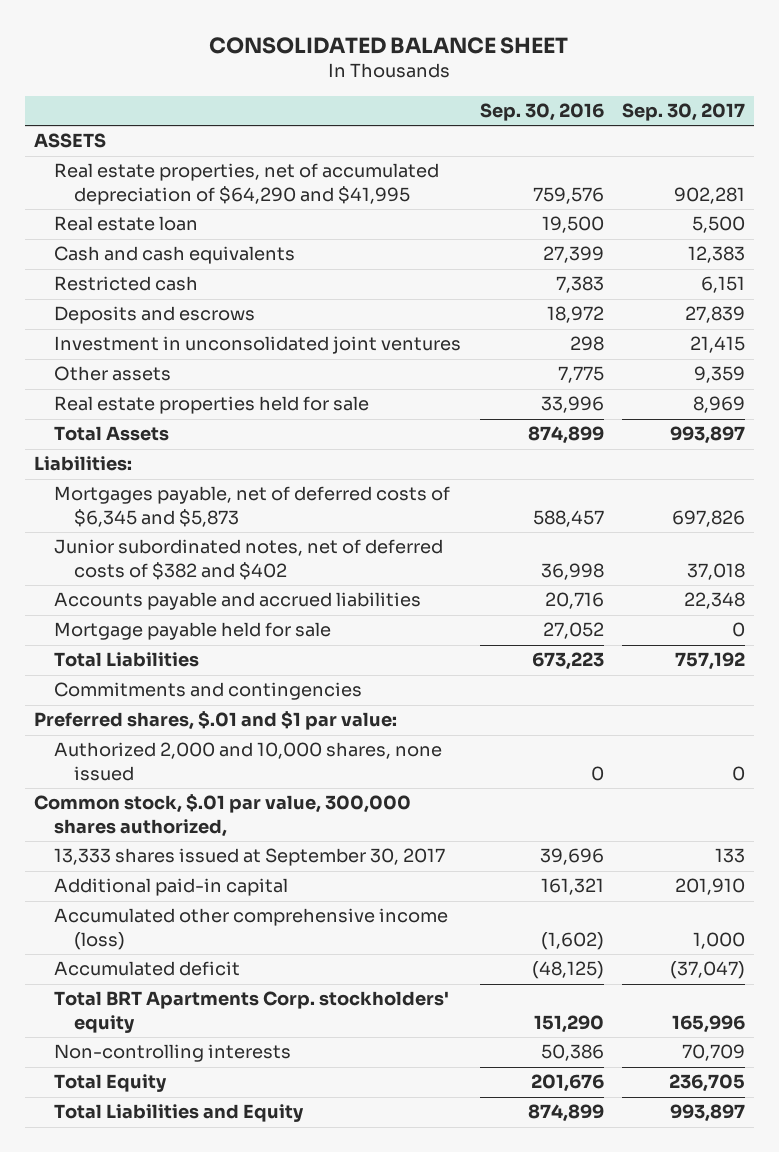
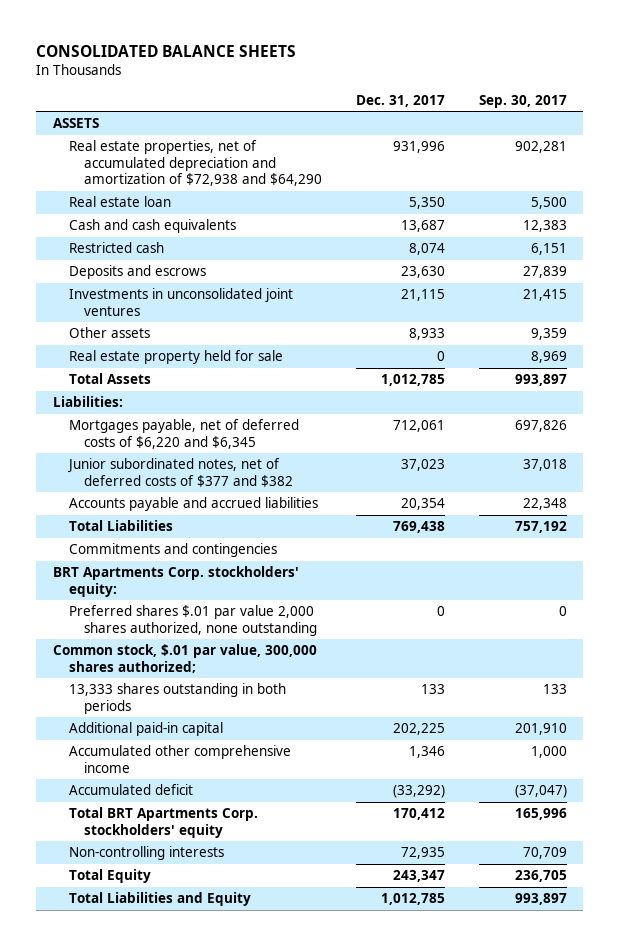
- CONSOLIDATED BALANCE SHEET
+ CONSOLIDATED BALANCE SHEETS
- | Sep. 30, 2016 | Sep. 30, 2017
+ | Dec. 31, 2017 | Sep. 30, 2017
- Real estate properties, net of accumulated depreciation of $64,290 and $41,995 | 759,576 | 902,281
+ Real estate properties, net of accumulated depreciation and amortization of $72,938 and $64,290 | 931,996 | 902,281
- Investment in unconsolidated joint ventures | 298 | 21,415
+ Investments in unconsolidated joint ventures | 21,115 | 21,415
- Real estate properties held for sale | 33,996 | 8,969
+ Real estate property held for sale | 0 | 8,969
- Mortgages payable, net of deferred costs of $6,345 and $5,873 | 588,457 | 697,826
- Junior subordinated notes, net of deferred costs of $382 and $402 | 36,998 | 37,018
+ Mortgages payable, net of deferred costs of $6,220 and $6,345 | 712,061 | 697,826
+ Junior subordinated notes, net of deferred costs of $377 and $382 | 37,023 | 37,018
- Mortgage payable held for sale | 27,052 | 0
- Preferred shares, $.01 and $1 par value:
- Authorized 2,000 and 10,000 shares, none issued | 0 | 0
- Common stock, $.01 par value, 300,000 shares authorized,
- 13,333 shares issued at September 30, 2017 | 39,696 | 133
+ BRT Apartments Corp. stockholders' equity:
+ Preferred shares $.01 par value 2,000 shares authorized, none outstanding | 0 | 0
+ Common stock, $.01 par value, 300,000 shares authorized;
+ 13,333 shares outstanding in both periods | 133 | 133
- Accumulated other comprehensive income (loss) | (1,602) | 1,000
+ Accumulated other comprehensive income | 1,346 | 1,000

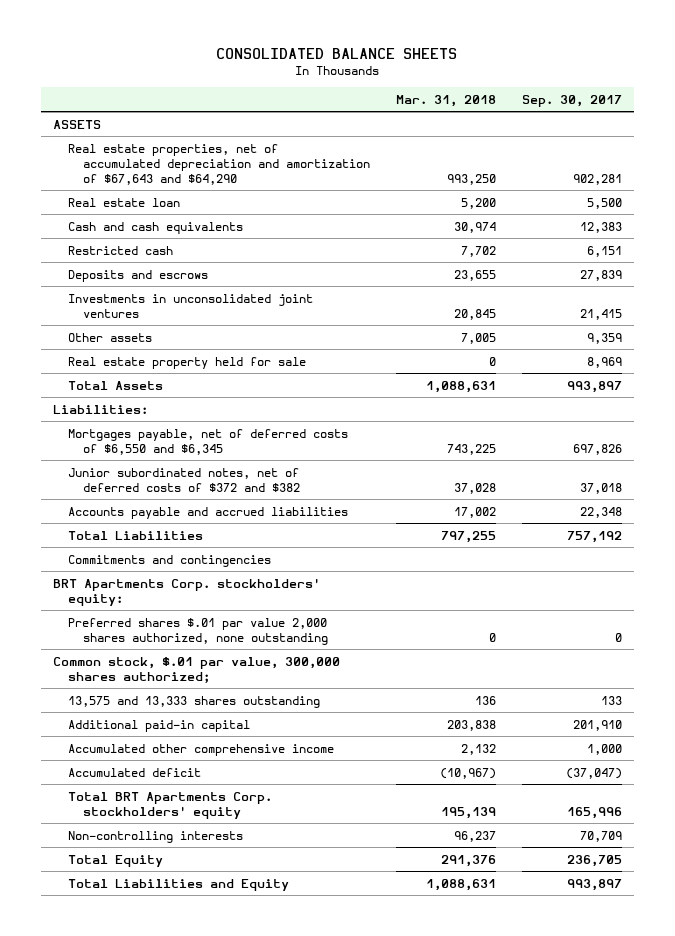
- | Dec. 31, 2017 | Sep. 30, 2017
+ | Mar. 31, 2018 | Sep. 30, 2017
- Real estate properties, net of accumulated depreciation and amortization of $72,938 and $64,290 | 931,996 | 902,281
+ Real estate properties, net of accumulated depreciation and amortization of $67,643 and $64,290 | 993,250 | 902,281
- Mortgages payable, net of deferred costs of $6,220 and $6,345 | 712,061 | 697,826
- Junior subordinated notes, net of deferred costs of $377 and $382 | 37,023 | 37,018
+ Mortgages payable, net of deferred costs of $6,550 and $6,345 | 743,225 | 697,826
+ Junior subordinated notes, net of deferred costs of $372 and $382 | 37,028 | 37,018
- 13,333 shares outstanding in both periods | 133 | 133
+ 13,575 and 13,333 shares outstanding | 136 | 133

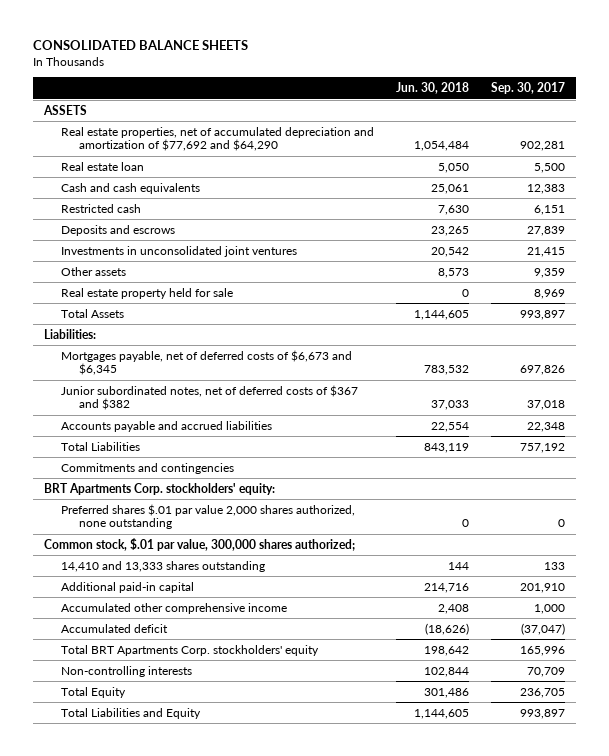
- | Mar. 31, 2018 | Sep. 30, 2017
+ | Jun. 30, 2018 | Sep. 30, 2017
- Real estate properties, net of accumulated depreciation and amortization of $67,643 and $64,290 | 993,250 | 902,281
+ Real estate properties, net of accumulated depreciation and amortization of $77,692 and $64,290 | 1,054,484 | 902,281
- Mortgages payable, net of deferred costs of $6,550 and $6,345 | 743,225 | 697,826
- Junior subordinated notes, net of deferred costs of $372 and $382 | 37,028 | 37,018
+ Mortgages payable, net of deferred costs of $6,673 and $6,345 | 783,532 | 697,826
+ Junior subordinated notes, net of deferred costs of $367 and $382 | 37,033 | 37,018
- 13,575 and 13,333 shares outstanding | 136 | 133
+ 14,410 and 13,333 shares outstanding | 144 | 133

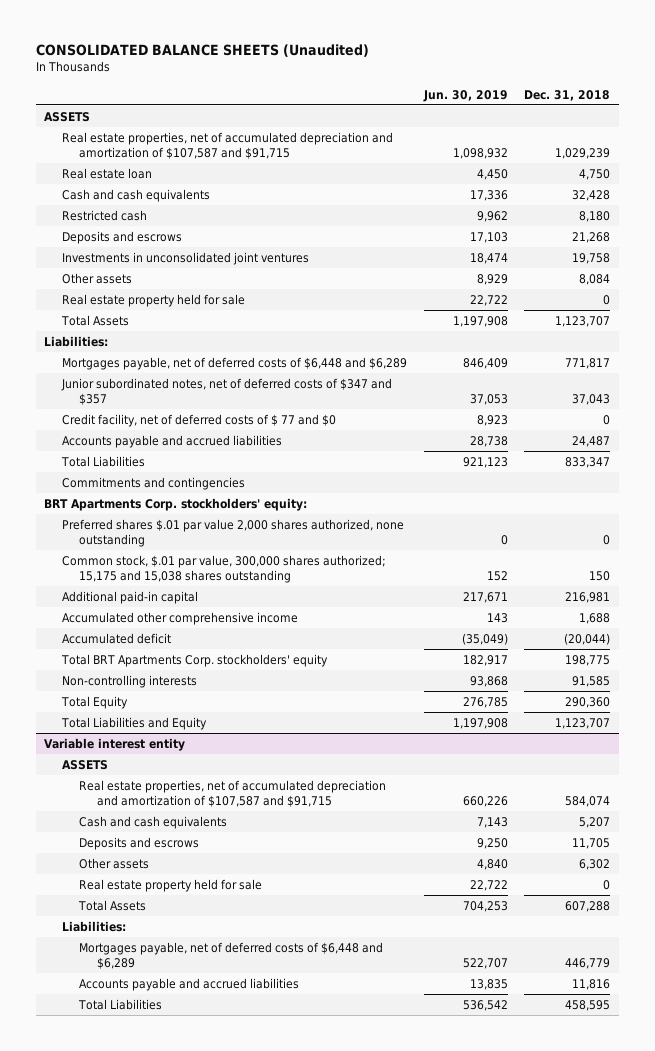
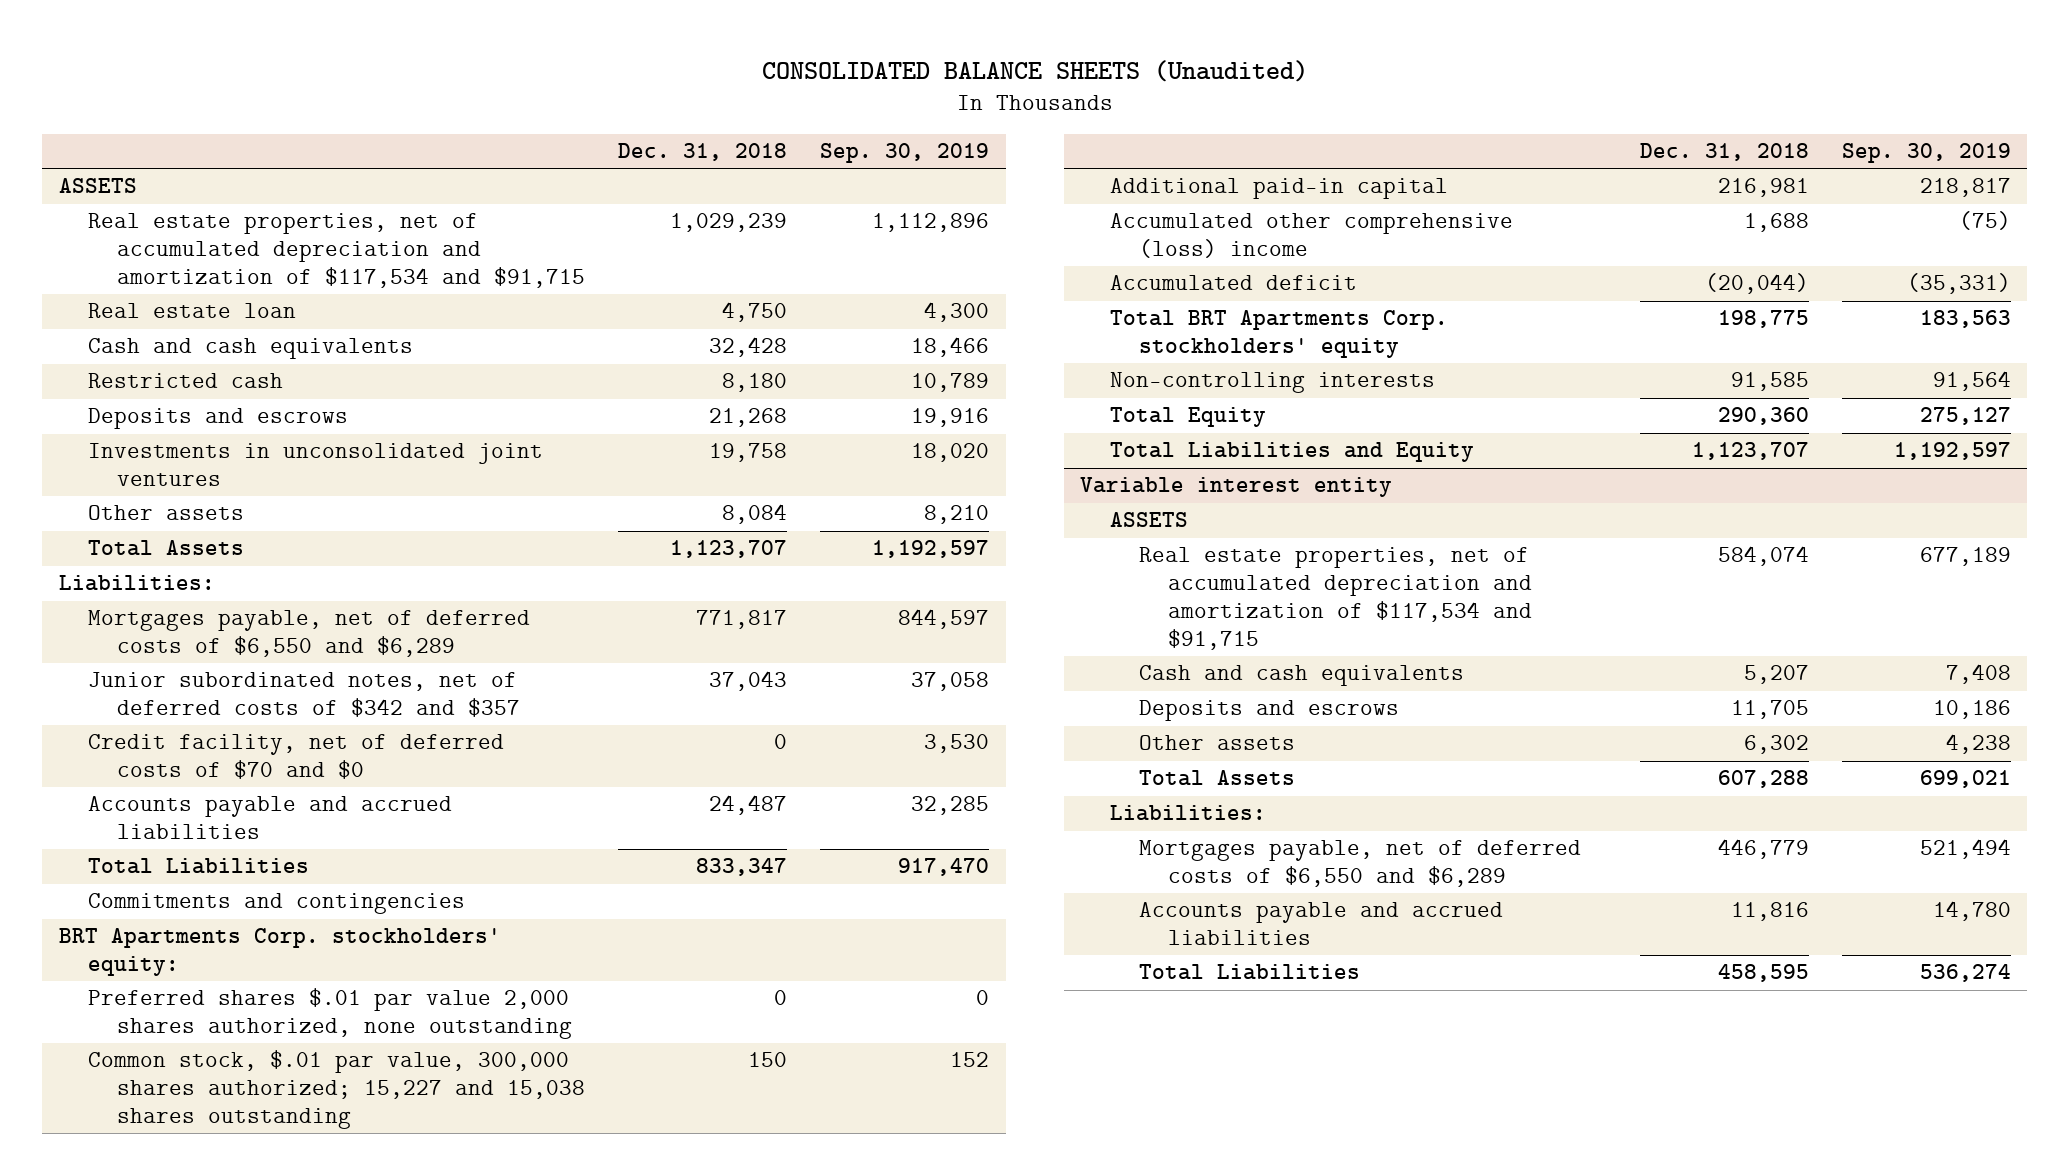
- | Jun. 30, 2019 | Dec. 31, 2018
+ | Dec. 31, 2018 | Sep. 30, 2019
- Real estate properties, net of accumulated depreciation and amortization of $107,587 and $91,715 | 1,098,932 | 1,029,239
+ Real estate properties, net of accumulated depreciation and amortization of $117,534 and $91,715 | 1,029,239 | 1,112,896
- Real estate property held for sale | 22,722 | 0
- Mortgages payable, net of deferred costs of $6,448 and $6,289 | 846,409 | 771,817
- Junior subordinated notes, net of deferred costs of $347 and $357 | 37,053 | 37,043
- Credit facility, net of deferred costs of $ 77 and $0 | 8,923 | 0
+ Mortgages payable, net of deferred costs of $6,550 and $6,289 | 771,817 | 844,597
+ Junior subordinated notes, net of deferred costs of $342 and $357 | 37,043 | 37,058
+ Credit facility, net of deferred costs of $70 and $0 | 0 | 3,530
- Common stock, $.01 par value, 300,000 shares authorized; 15,175 and 15,038 shares outstanding | 152 | 150
+ Common stock, $.01 par value, 300,000 shares authorized; 15,227 and 15,038 shares outstanding | 150 | 152
- Accumulated other comprehensive income | 143 | 1,688
+ Accumulated other comprehensive (loss) income | 1,688 | (75)
@ Variable interest entity
- Real estate properties, net of accumulated depreciation and amortization of $107,587 and $91,715 | 660,226 | 584,074
+ Real estate properties, net of accumulated depreciation and amortization of $117,534 and $91,715 | 584,074 | 677,189
- Real estate property held for sale | 22,722 | 0
- Mortgages payable, net of deferred costs of $6,448 and $6,289 | 522,707 | 446,779
+ Mortgages payable, net of deferred costs of $6,550 and $6,289 | 446,779 | 521,494

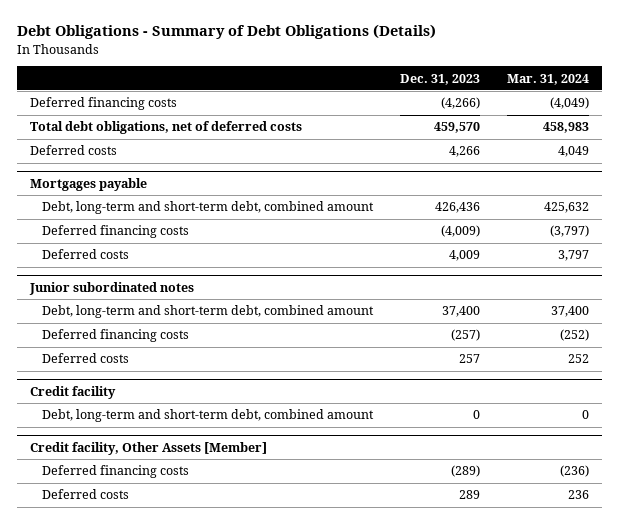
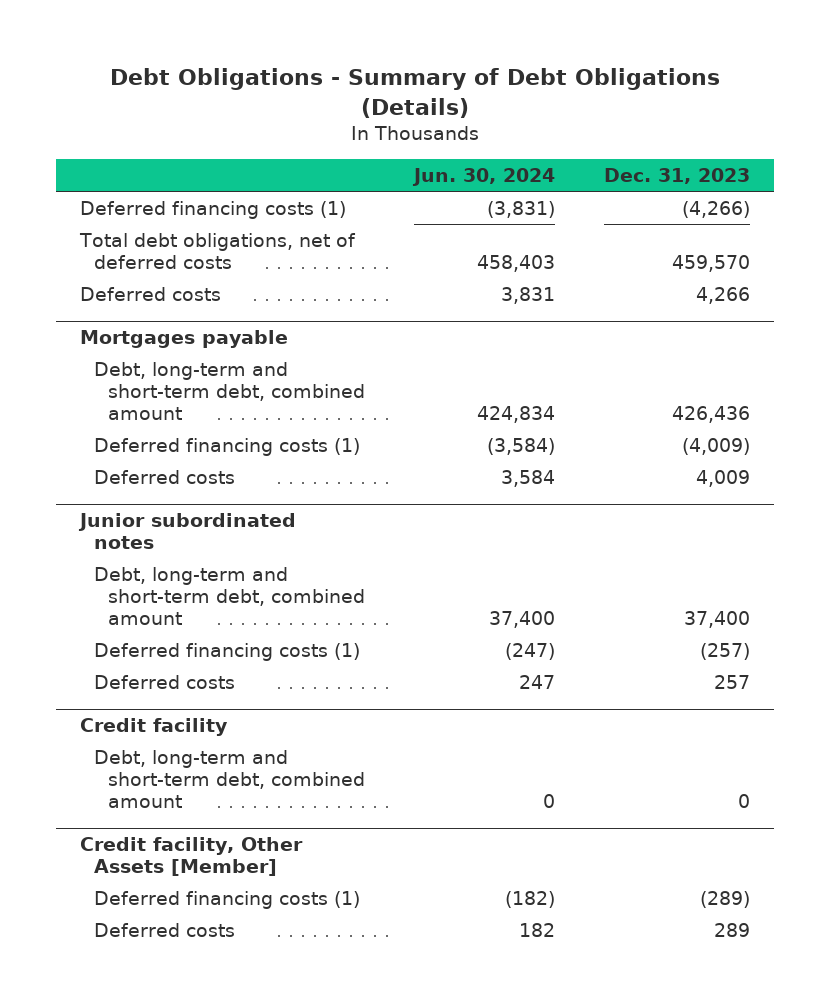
- | Dec. 31, 2023 | Mar. 31, 2024
+ | Jun. 30, 2024 | Dec. 31, 2023
- Deferred financing costs | (4,266) | (4,049)
+ Deferred financing costs (1) | (3,831) | (4,266)
@ Mortgages payable
- Deferred financing costs | (4,009) | (3,797)
+ Deferred financing costs (1) | (3,584) | (4,009)
@ Junior subordinated notes
- Deferred financing costs | (257) | (252)
+ Deferred financing costs (1) | (247) | (257)
@ Credit facility, Other Assets [Member]
- Deferred financing costs | (289) | (236)
+ Deferred financing costs (1) | (182) | (289)

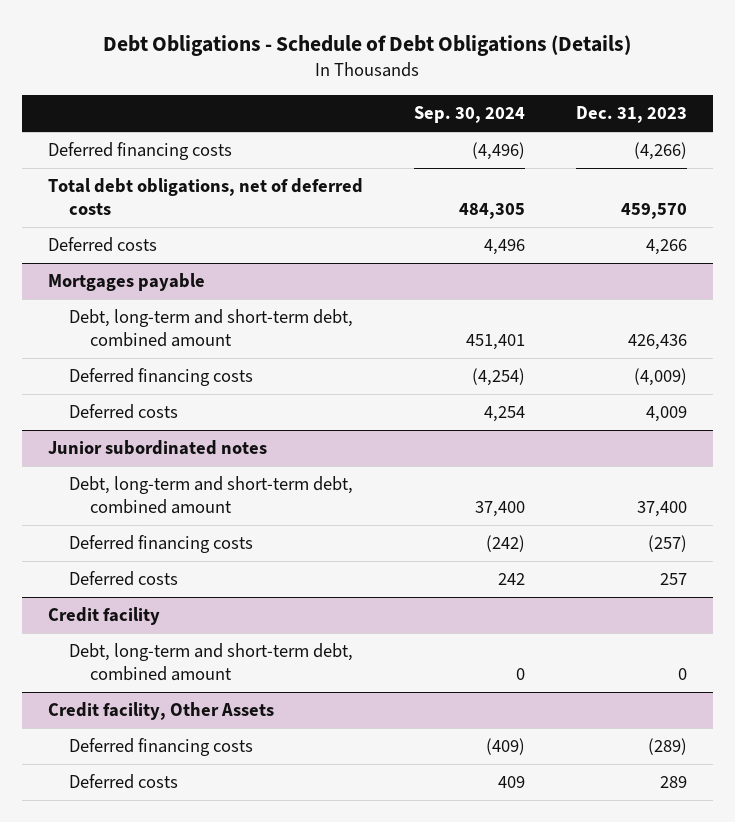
- Debt Obligations - Summary of Debt Obligations (Details)
+ Debt Obligations - Schedule of Debt Obligations (Details)
- | Jun. 30, 2024 | Dec. 31, 2023
+ | Sep. 30, 2024 | Dec. 31, 2023
- Deferred financing costs (1) | (3,831) | (4,266)
+ Deferred financing costs | (4,496) | (4,266)
@ Mortgages payable
- Deferred financing costs (1) | (3,584) | (4,009)
+ Deferred financing costs | (4,254) | (4,009)
@ Junior subordinated notes
- Deferred financing costs (1) | (247) | (257)
+ Deferred financing costs | (242) | (257)
- Credit facility, Other Assets [Member]
- Deferred financing costs (1) | (182) | (289)
+ Credit facility, Other Assets
+ Deferred financing costs | (409) | (289)

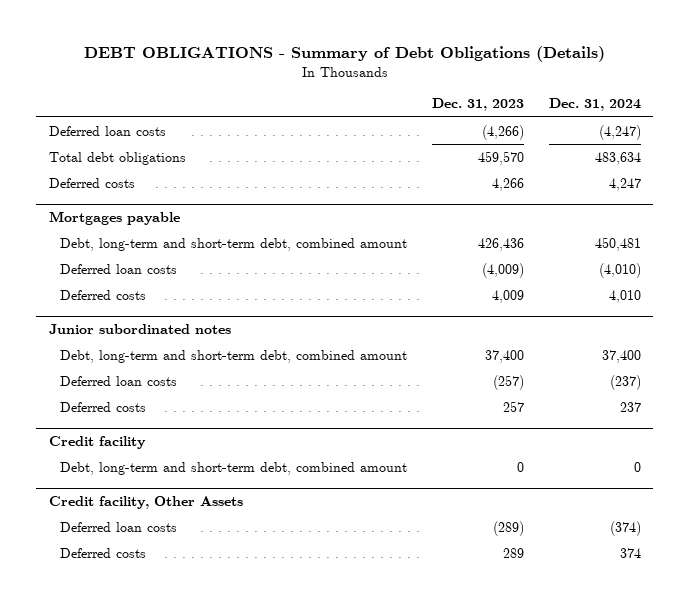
- Debt Obligations - Schedule of Debt Obligations (Details)
+ DEBT OBLIGATIONS - Summary of Debt Obligations (Details)
- | Sep. 30, 2024 | Dec. 31, 2023
+ | Dec. 31, 2023 | Dec. 31, 2024
- Deferred financing costs | (4,496) | (4,266)
- Total debt obligations, net of deferred costs | 484,305 | 459,570
+ Deferred loan costs | (4,266) | (4,247)
+ Total debt obligations | 459,570 | 483,634
@ Mortgages payable
- Deferred financing costs | (4,254) | (4,009)
+ Deferred loan costs | (4,009) | (4,010)
@ Junior subordinated notes
- Deferred financing costs | (242) | (257)
+ Deferred loan costs | (257) | (237)
@ Credit facility, Other Assets
- Deferred financing costs | (409) | (289)
+ Deferred loan costs | (289) | (374)

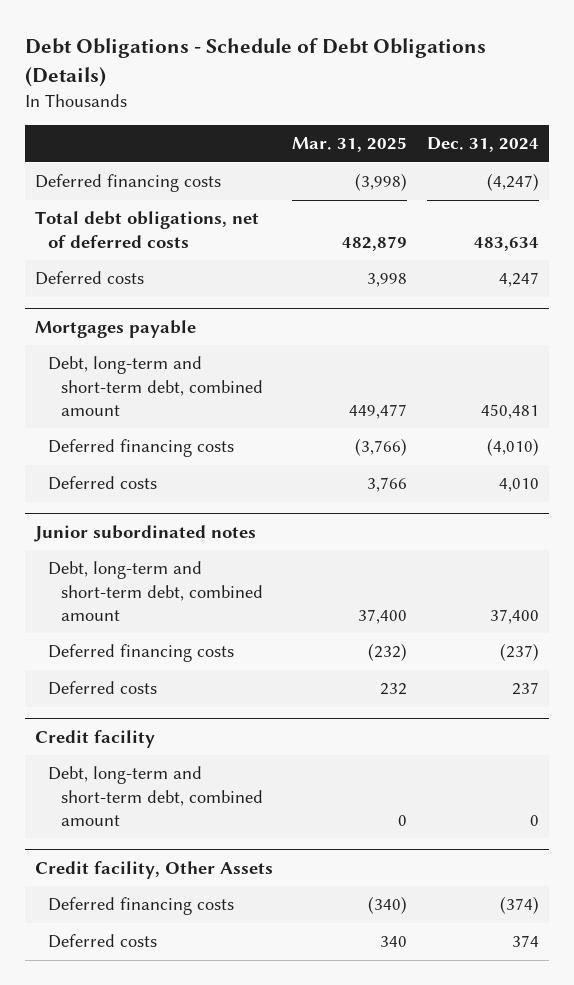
- DEBT OBLIGATIONS - Summary of Debt Obligations (Details)
+ Debt Obligations - Schedule of Debt Obligations (Details)
- | Dec. 31, 2023 | Dec. 31, 2024
+ | Mar. 31, 2025 | Dec. 31, 2024
- Deferred loan costs | (4,266) | (4,247)
- Total debt obligations | 459,570 | 483,634
+ Deferred financing costs | (3,998) | (4,247)
+ Total debt obligations, net of deferred costs | 482,879 | 483,634
@ Mortgages payable
- Deferred loan costs | (4,009) | (4,010)
+ Deferred financing costs | (3,766) | (4,010)
@ Junior subordinated notes
- Deferred loan costs | (257) | (237)
+ Deferred financing costs | (232) | (237)
@ Credit facility, Other Assets
- Deferred loan costs | (289) | (374)
+ Deferred financing costs | (340) | (374)

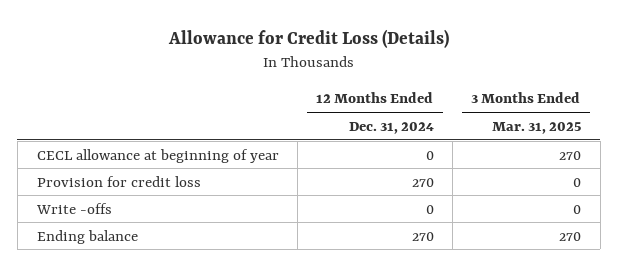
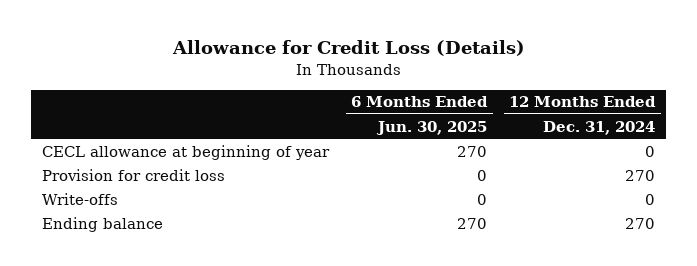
- | 12 Months Ended Dec. 31, 2024 | 3 Months Ended Mar. 31, 2025
+ | 6 Months Ended Jun. 30, 2025 | 12 Months Ended Dec. 31, 2024
- Write -offs | 0 | 0
+ Write-offs | 0 | 0

